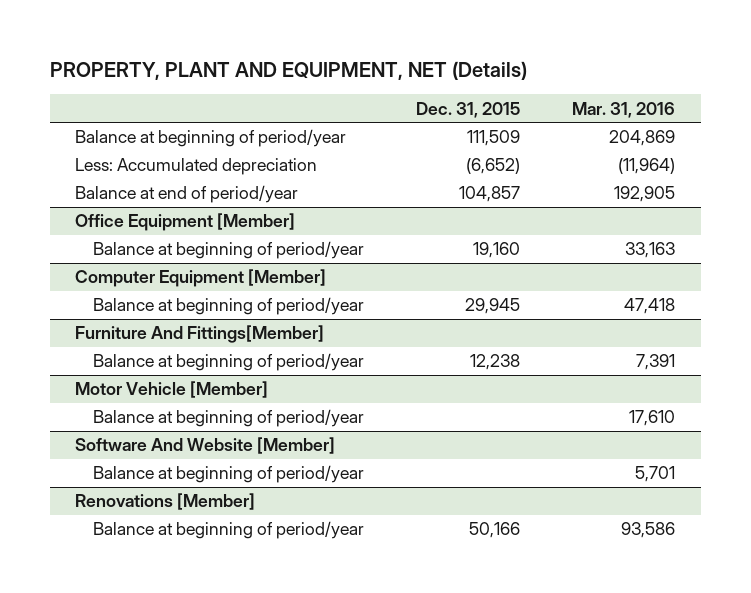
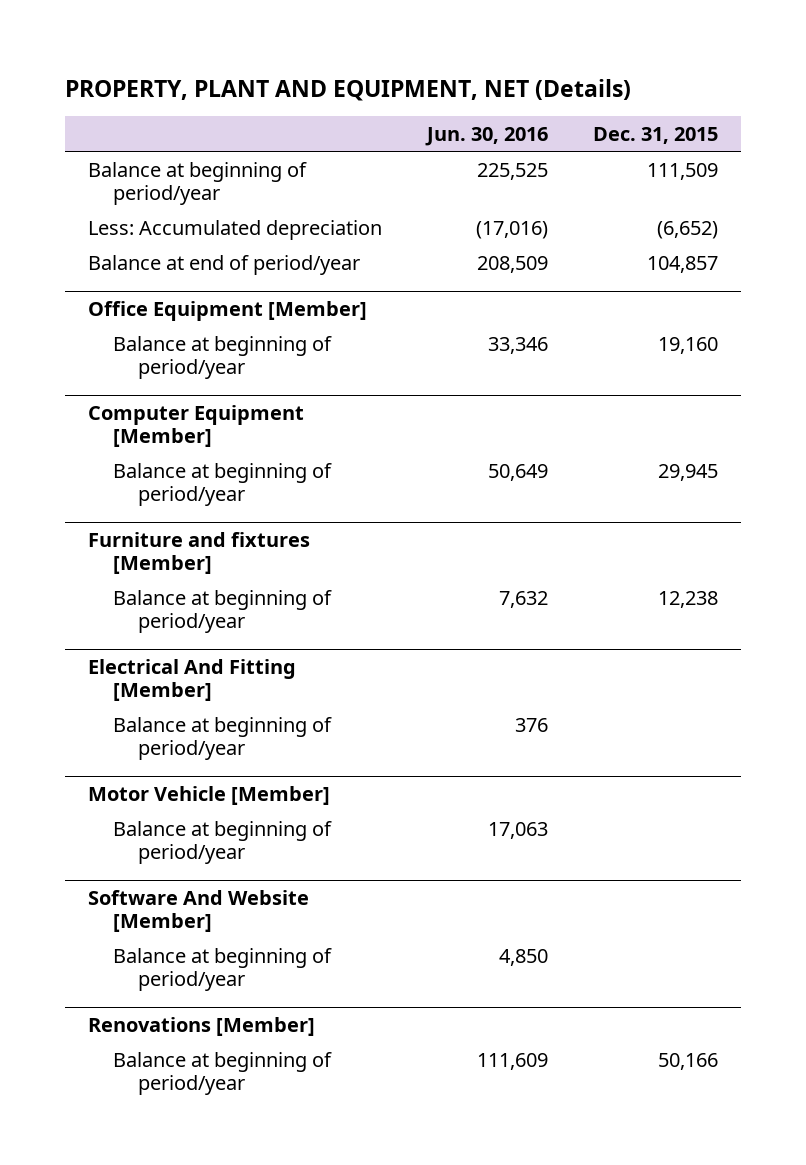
- | Dec. 31, 2015 | Mar. 31, 2016
+ | Jun. 30, 2016 | Dec. 31, 2015
- Furniture And Fittings[Member]
+ Furniture and fixtures [Member]
+ Electrical And Fitting [Member]
+ Balance at beginning of period/year | 376 |

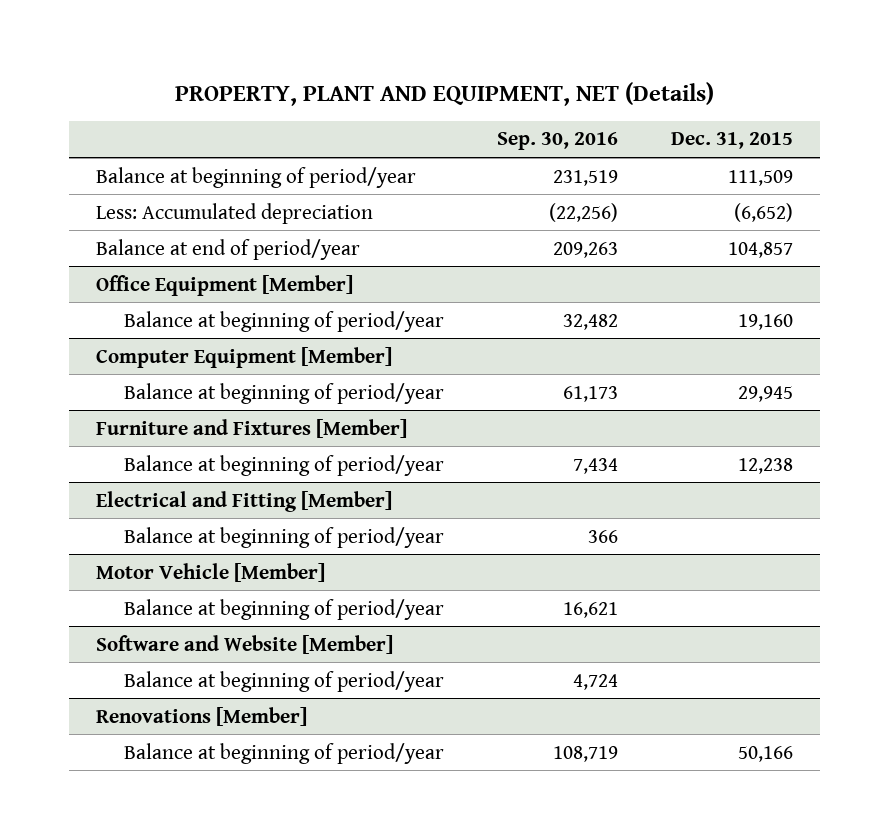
- | Jun. 30, 2016 | Dec. 31, 2015
+ | Sep. 30, 2016 | Dec. 31, 2015
- Furniture and fixtures [Member]
+ Furniture and Fixtures [Member]
- Electrical And Fitting [Member]
+ Electrical and Fitting [Member]
- Software And Website [Member]
+ Software and Website [Member]

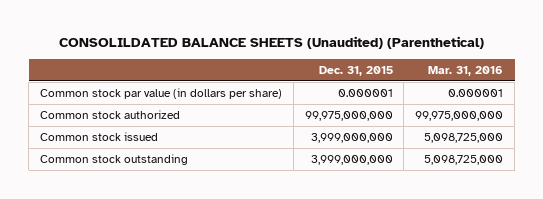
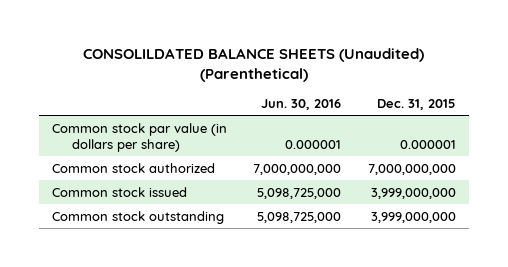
- | Dec. 31, 2015 | Mar. 31, 2016
+ | Jun. 30, 2016 | Dec. 31, 2015
- Common stock authorized | 99,975,000,000 | 99,975,000,000
+ Common stock authorized | 7,000,000,000 | 7,000,000,000

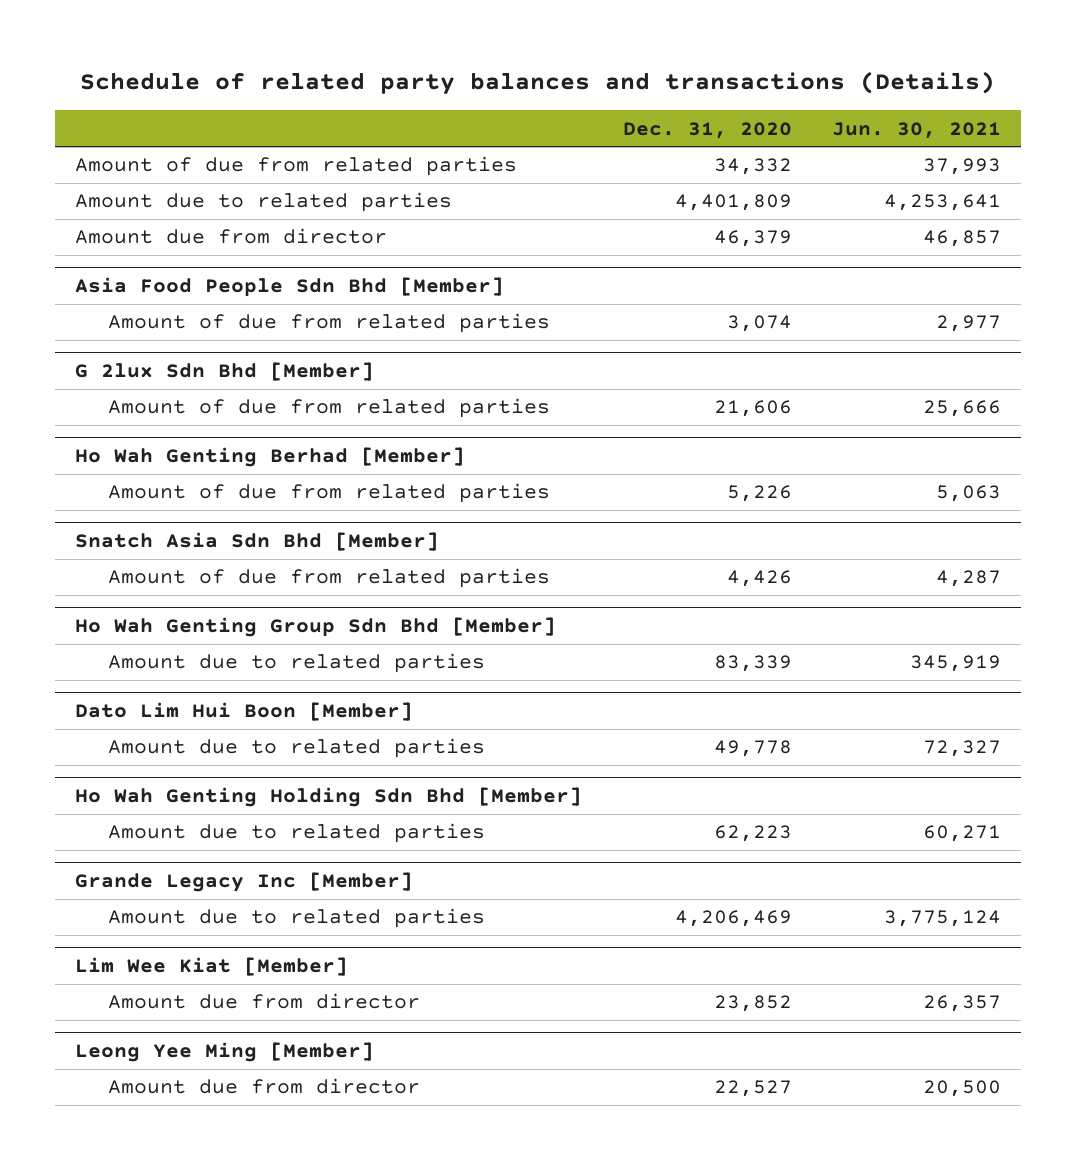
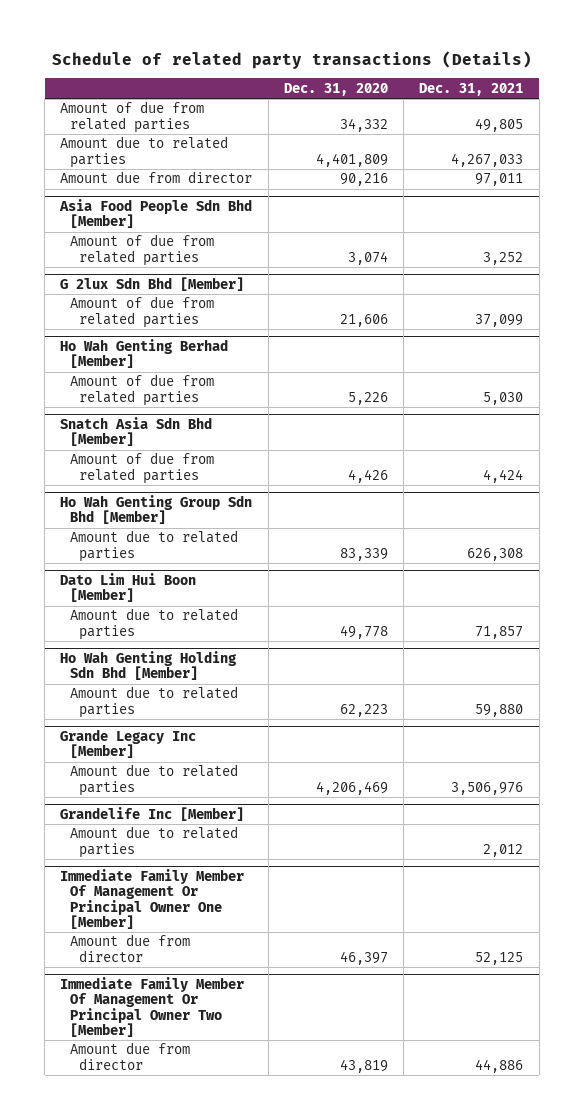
- Schedule of related party balances and transactions (Details)
+ Schedule of related party transactions (Details)
- | Dec. 31, 2020 | Jun. 30, 2021
+ | Dec. 31, 2020 | Dec. 31, 2021
- Amount due from director | 46,379 | 46,857
+ Amount due from director | 90,216 | 97,011
- Lim Wee Kiat [Member]
- Amount due from director | 23,852 | 26,357
- Leong Yee Ming [Member]
- Amount due from director | 22,527 | 20,500
+ Grandelife Inc [Member]
+ Amount due to related parties | | 2,012
+ Immediate Family Member Of Management Or Principal Owner One [Member]
+ Amount due from director | 46,397 | 52,125
+ Immediate Family Member Of Management Or Principal Owner Two [Member]
+ Amount due from director | 43,819 | 44,886

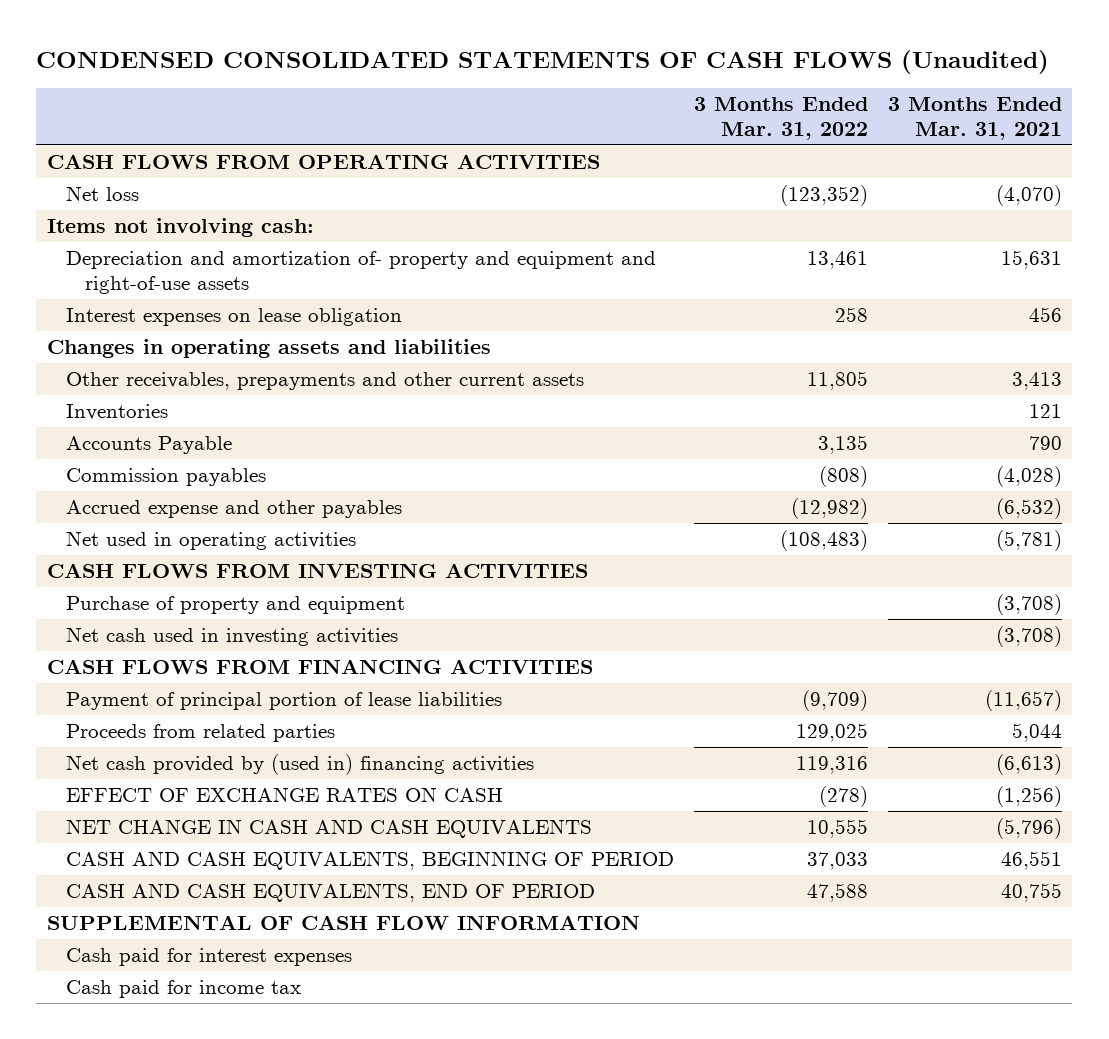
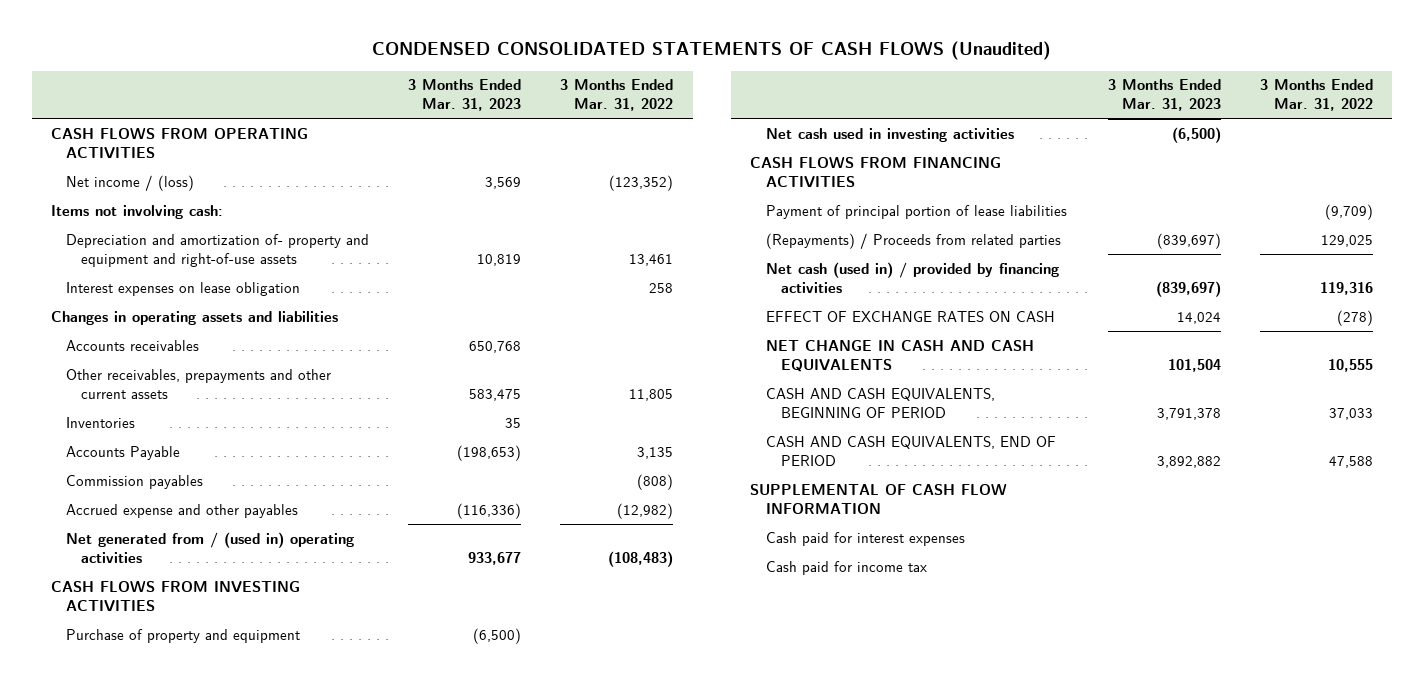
- | 3 Months Ended Mar. 31, 2022 | 3 Months Ended Mar. 31, 2021
+ | 3 Months Ended Mar. 31, 2023 | 3 Months Ended Mar. 31, 2022
- Net loss | (123,352) | (4,070)
+ Net income / (loss) | 3,569 | (123,352)
+ Accounts receivables | 650,768 |
- Net used in operating activities | (108,483) | (5,781)
+ Net generated from / (used in) operating activities | 933,677 | (108,483)
- Proceeds from related parties | 129,025 | 5,044
- Net cash provided by (used in) financing activities | 119,316 | (6,613)
+ (Repayments) / Proceeds from related parties | (839,697) | 129,025
+ Net cash (used in) / provided by financing activities | (839,697) | 119,316

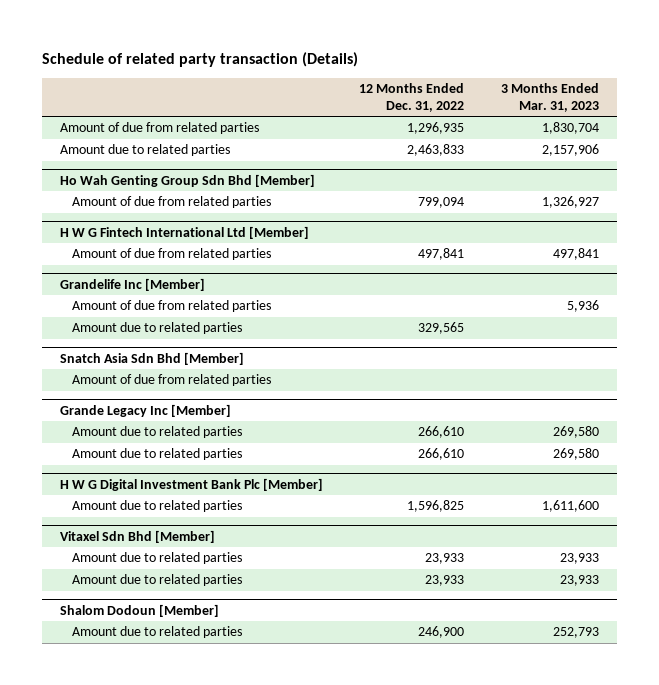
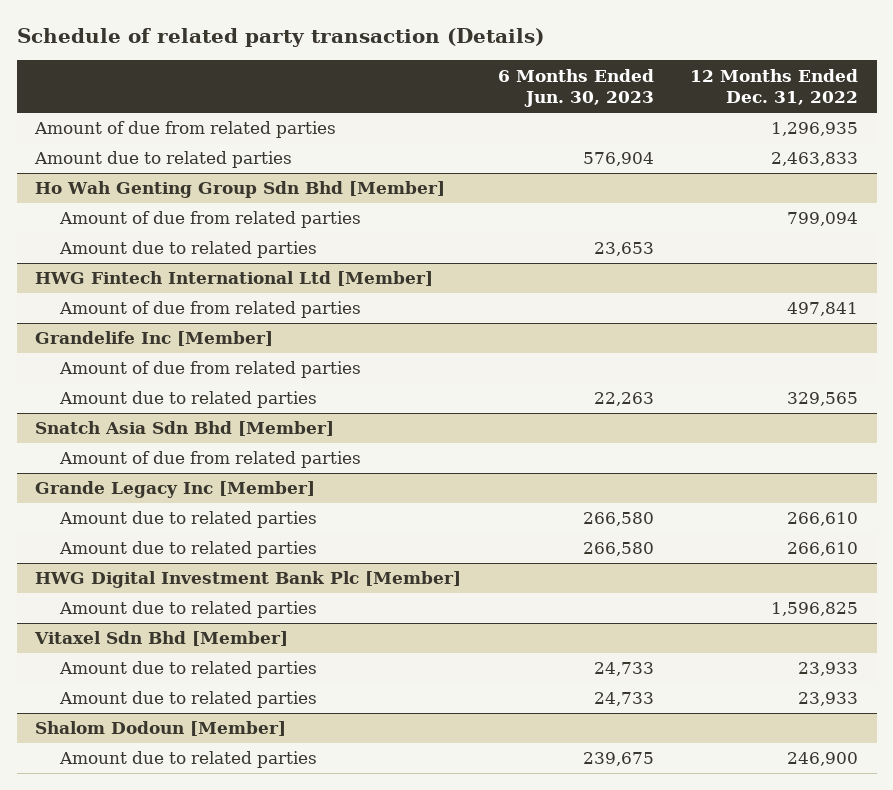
- | 12 Months Ended Dec. 31, 2022 | 3 Months Ended Mar. 31, 2023
+ | 6 Months Ended Jun. 30, 2023 | 12 Months Ended Dec. 31, 2022
- H W G Fintech International Ltd [Member]
@ Ho Wah Genting Group Sdn Bhd [Member]
+ Amount due to related parties | 23,653 |
+ HWG Fintech International Ltd [Member]
- H W G Digital Investment Bank Plc [Member]
+ HWG Digital Investment Bank Plc [Member]

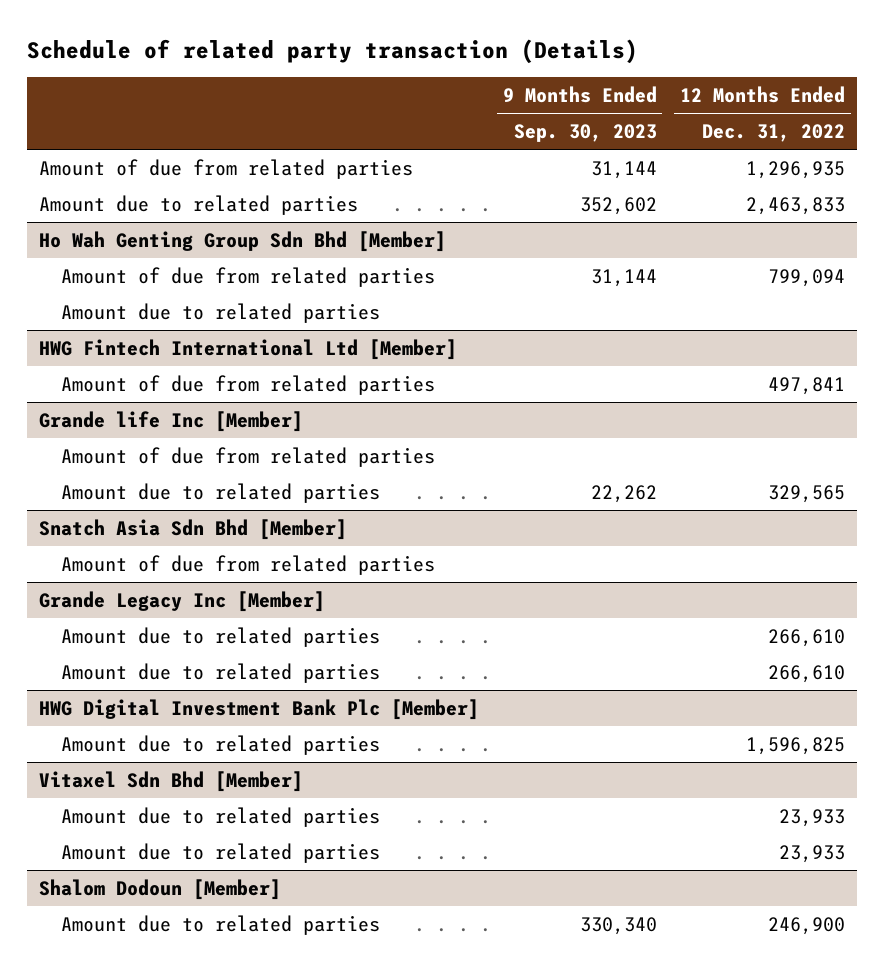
- | 6 Months Ended Jun. 30, 2023 | 12 Months Ended Dec. 31, 2022
+ | 9 Months Ended Sep. 30, 2023 | 12 Months Ended Dec. 31, 2022
- Grandelife Inc [Member]
+ Grande life Inc [Member]

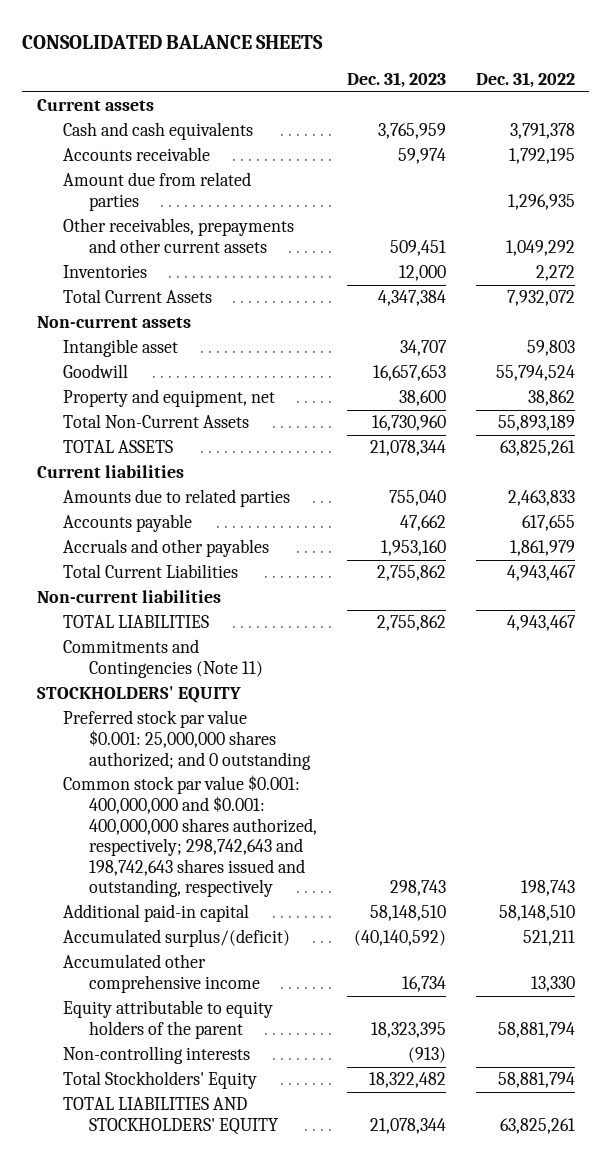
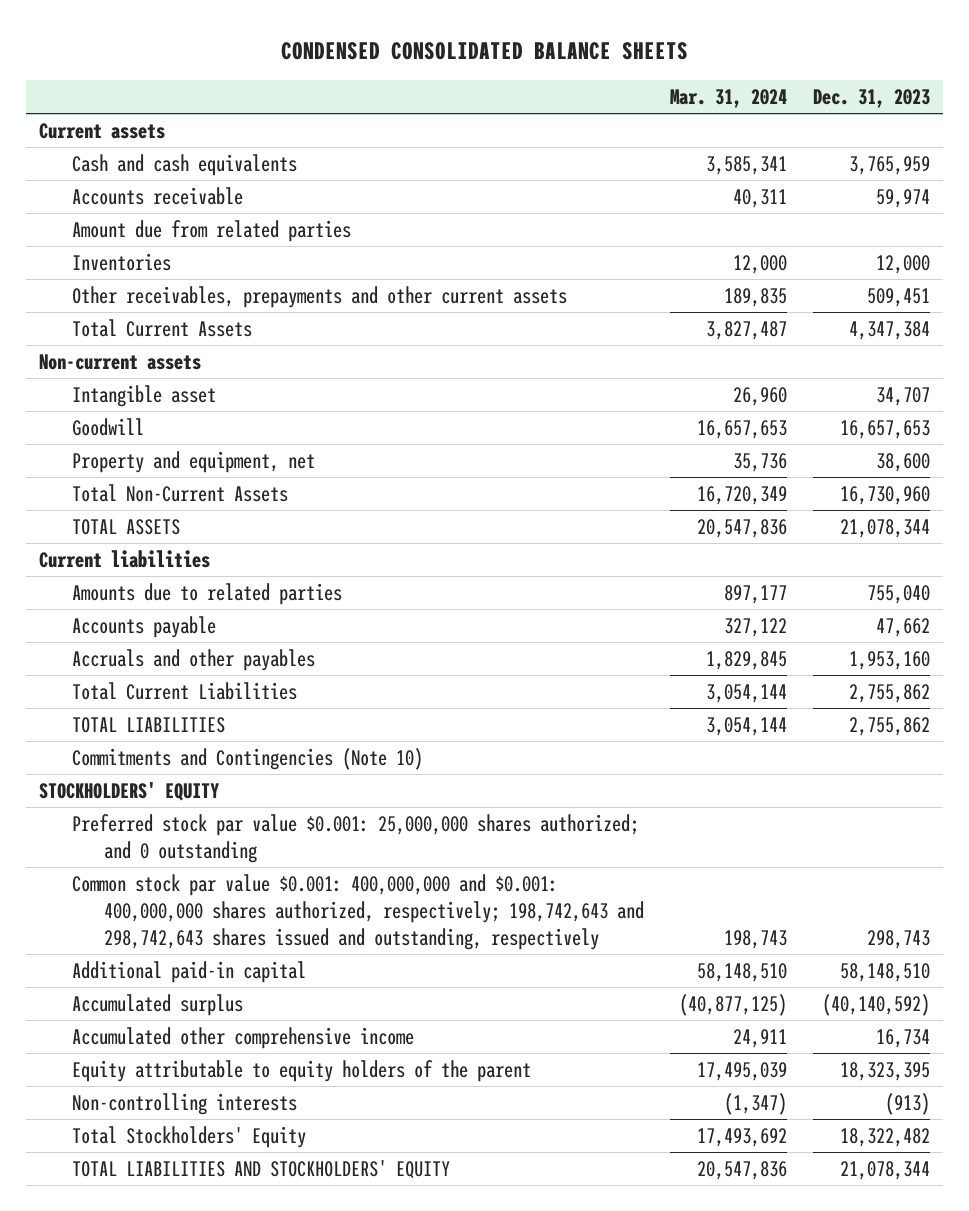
- CONSOLIDATED BALANCE SHEETS
+ CONDENSED CONSOLIDATED BALANCE SHEETS
- | Dec. 31, 2023 | Dec. 31, 2022
+ | Mar. 31, 2024 | Dec. 31, 2023
moved down: Other receivables, prepayments and other current assets | 189,835 | 509,451
- Non-current liabilities
- Commitments and Contingencies (Note 11)
+ Commitments and Contingencies (Note 10)
- Common stock par value $0.001: 400,000,000 and $0.001: 400,000,000 shares authorized, respectively; 298,742,643 and 198,742,643 shares issued and outstanding, respectively | 298,743 | 198,743
+ Common stock par value $0.001: 400,000,000 and $0.001: 400,000,000 shares authorized, respectively; 198,742,643 and 298,742,643 shares issued and outstanding, respectively | 198,743 | 298,743
- Accumulated surplus/(deficit) | (40,140,592) | 521,211
+ Accumulated surplus | (40,877,125) | (40,140,592)

